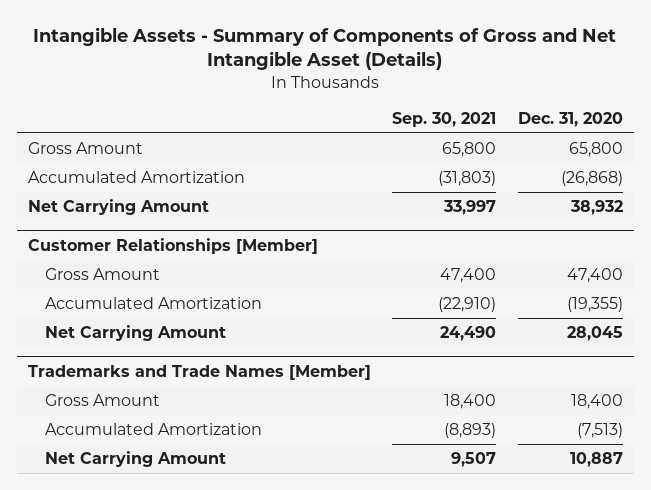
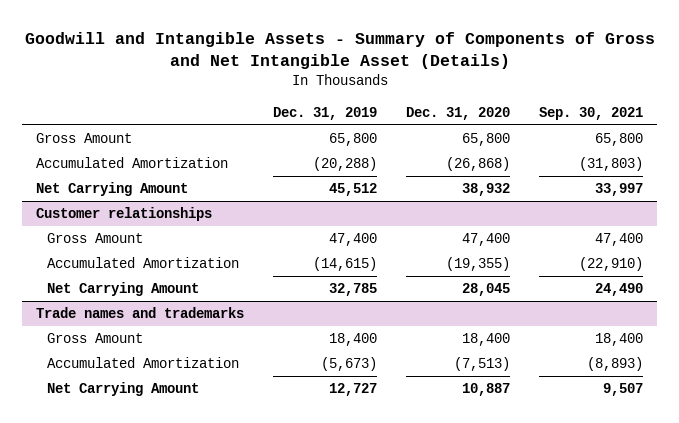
- Intangible Assets - Summary of Components of Gross and Net Intangible Asset (Details)
+ Goodwill and Intangible Assets - Summary of Components of Gross and Net Intangible Asset (Details)
- | Sep. 30, 2021 | Dec. 31, 2020
+ | Dec. 31, 2019 | Dec. 31, 2020 | Sep. 30, 2021
- Customer Relationships [Member]
+ Customer relationships
- Trademarks and Trade Names [Member]
+ Trade names and trademarks

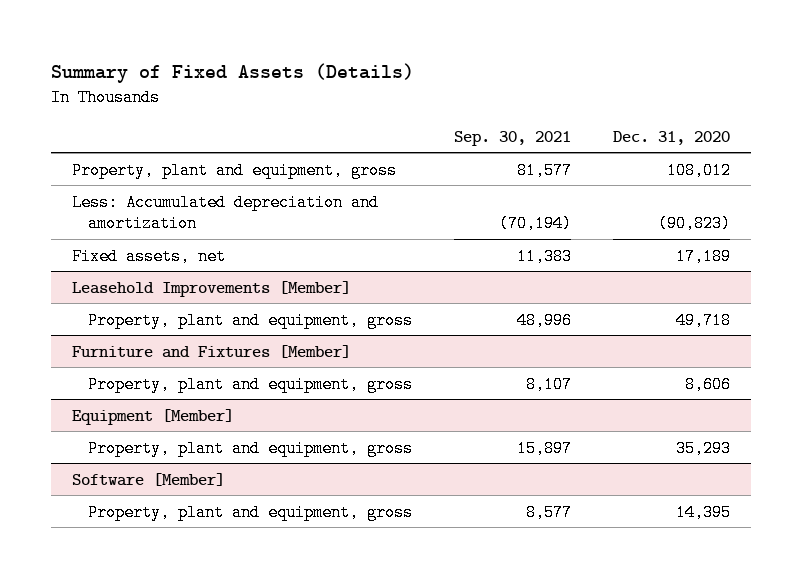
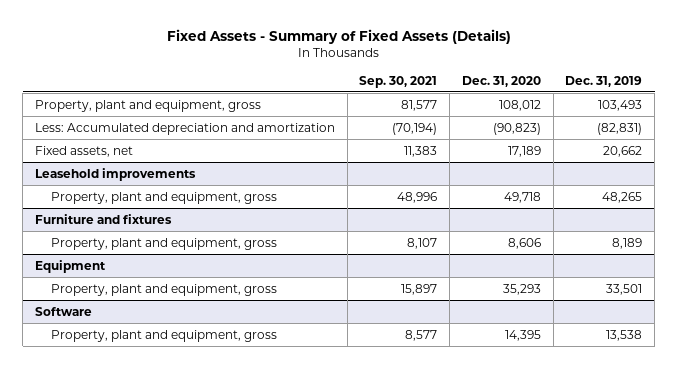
- Summary of Fixed Assets (Details)
+ Fixed Assets - Summary of Fixed Assets (Details)
- | Sep. 30, 2021 | Dec. 31, 2020
+ | Sep. 30, 2021 | Dec. 31, 2020 | Dec. 31, 2019
- Leasehold Improvements [Member]
+ Leasehold improvements
- Furniture and Fixtures [Member]
+ Furniture and fixtures
- Equipment [Member]
+ Equipment
- Software [Member]
+ Software

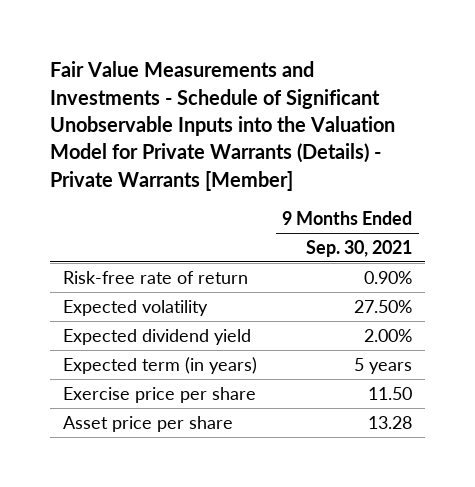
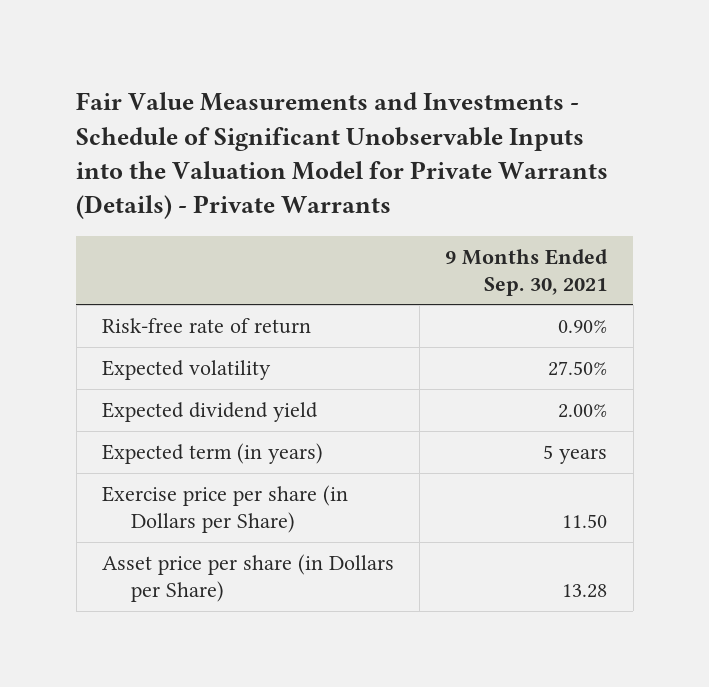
- Fair Value Measurements and Investments - Schedule of Significant Unobservable Inputs into the Valuation Model for Private Warrants (Details) - Private Warrants [Member]
+ Fair Value Measurements and Investments - Schedule of Significant Unobservable Inputs into the Valuation Model for Private Warrants (Details) - Private Warrants
- Exercise price per share | 11.50
- Asset price per share | 13.28
+ Exercise price per share (in Dollars per Share) | 11.50
+ Asset price per share (in Dollars per Share) | 13.28

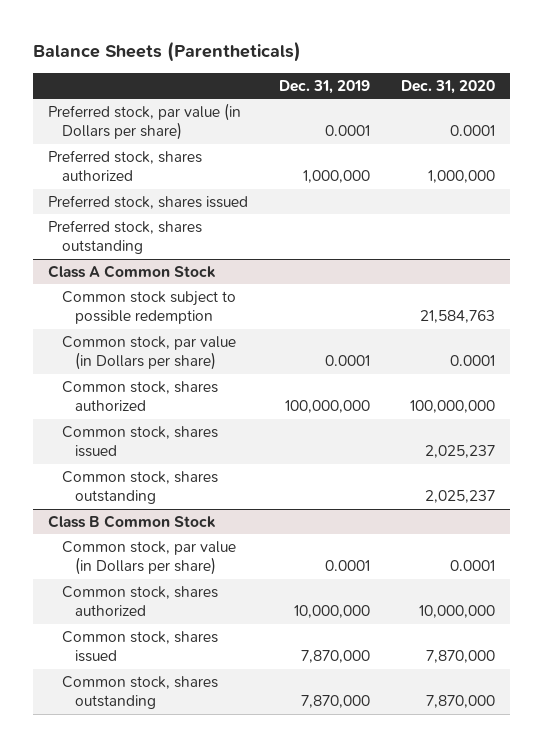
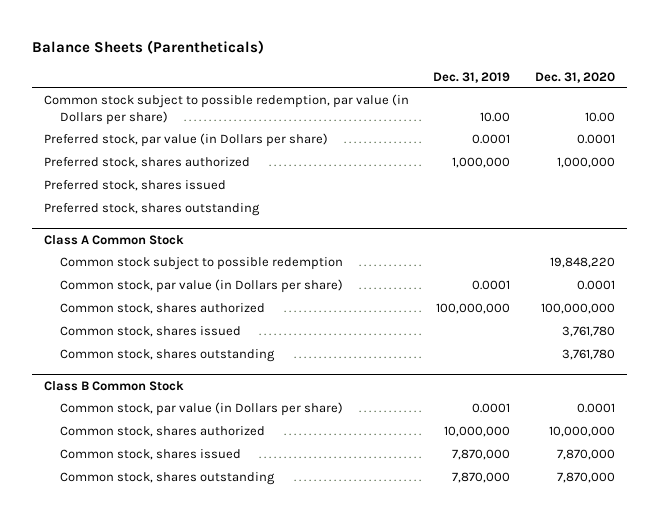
+ Common stock subject to possible redemption, par value (in Dollars per share) | 10.00 | 10.00
@ Class A Common Stock
- Common stock subject to possible redemption | | 21,584,763
+ Common stock subject to possible redemption | | 19,848,220
- Common stock, shares issued | | 2,025,237
- Common stock, shares outstanding | | 2,025,237
+ Common stock, shares issued | | 3,761,780
+ Common stock, shares outstanding | | 3,761,780

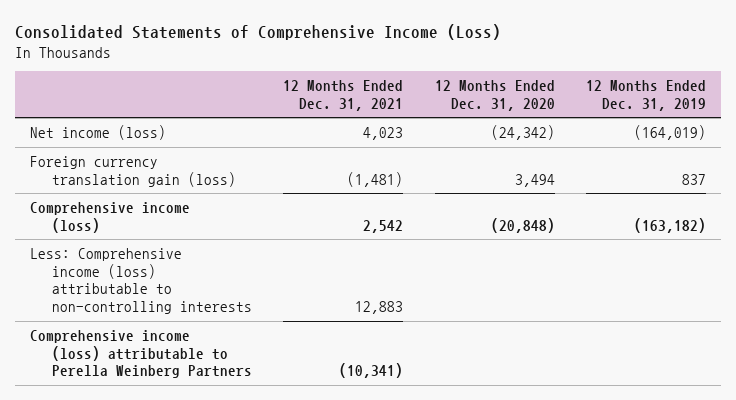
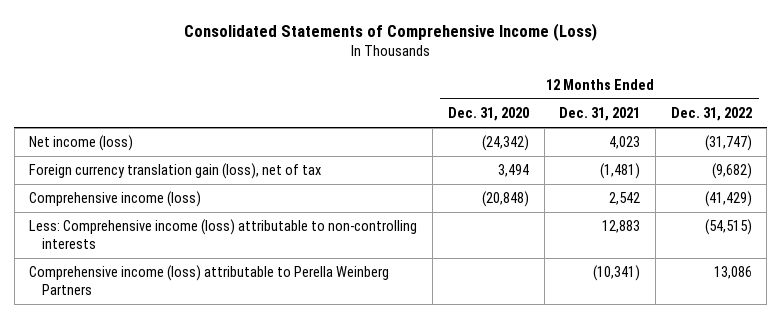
- | 12 Months Ended Dec. 31, 2021 | 12 Months Ended Dec. 31, 2020 | 12 Months Ended Dec. 31, 2019
+ | 12 Months Ended Dec. 31, 2020 | 12 Months Ended Dec. 31, 2021 | 12 Months Ended Dec. 31, 2022
- Foreign currency translation gain (loss) | (1,481) | 3,494 | 837
+ Foreign currency translation gain (loss), net of tax | 3,494 | (1,481) | (9,682)

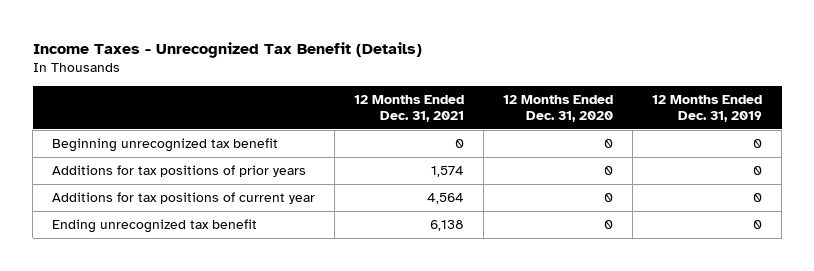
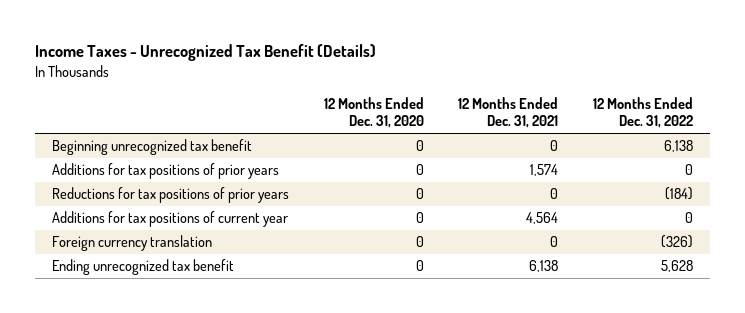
- | 12 Months Ended Dec. 31, 2021 | 12 Months Ended Dec. 31, 2020 | 12 Months Ended Dec. 31, 2019
+ | 12 Months Ended Dec. 31, 2020 | 12 Months Ended Dec. 31, 2021 | 12 Months Ended Dec. 31, 2022
+ Reductions for tax positions of prior years | 0 | 0 | (184)
+ Foreign currency translation | 0 | 0 | (326)

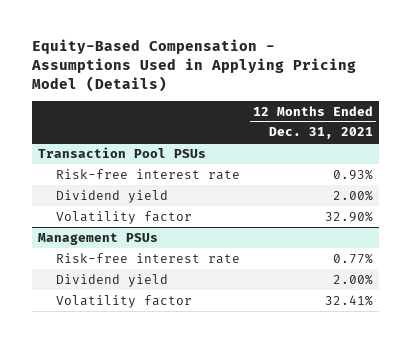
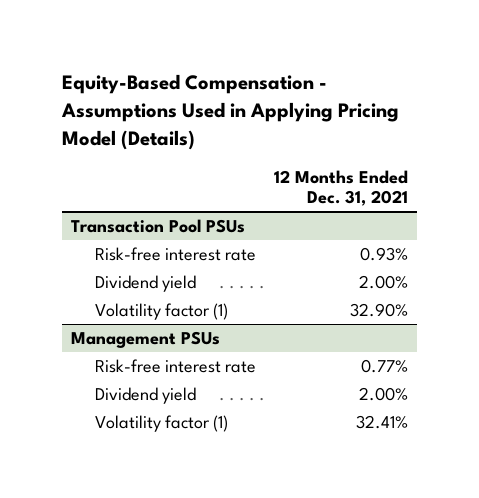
@ Transaction Pool PSUs
- Volatility factor | 32.90%
+ Volatility factor (1) | 32.90%
@ Management PSUs
- Volatility factor | 32.41%
+ Volatility factor (1) | 32.41%

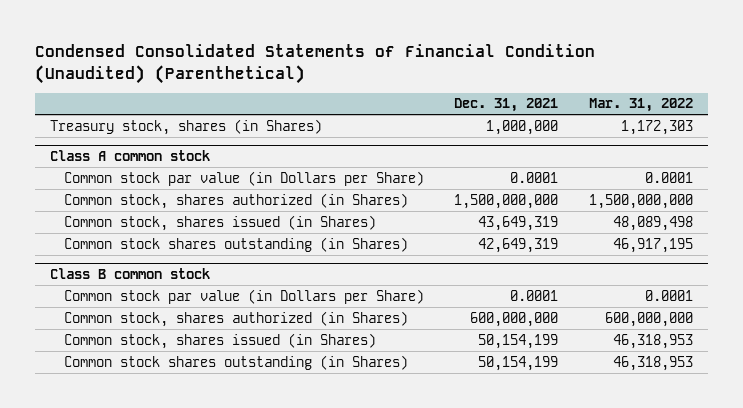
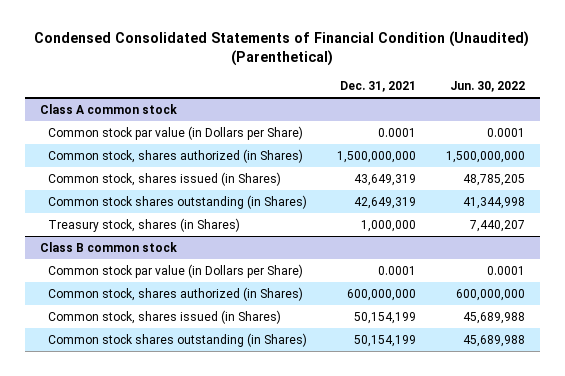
- | Dec. 31, 2021 | Mar. 31, 2022
+ | Dec. 31, 2021 | Jun. 30, 2022
- Treasury stock, shares (in Shares) | 1,000,000 | 1,172,303
@ Class A common stock
+ Treasury stock, shares (in Shares) | 1,000,000 | 7,440,207

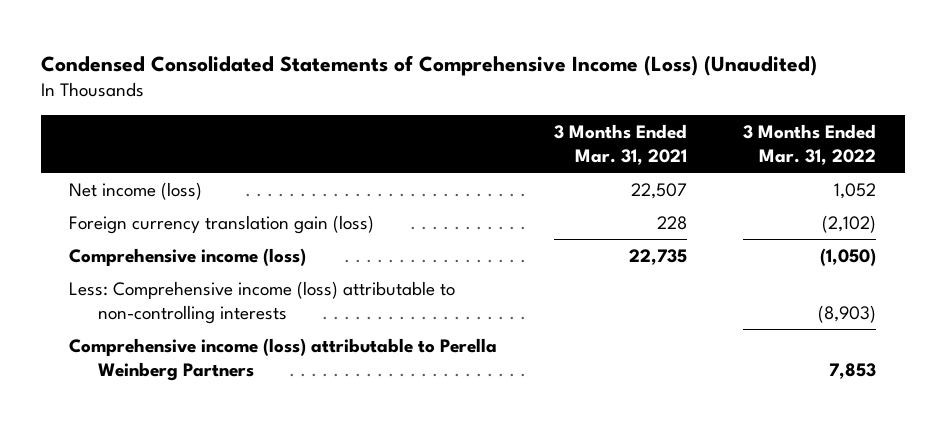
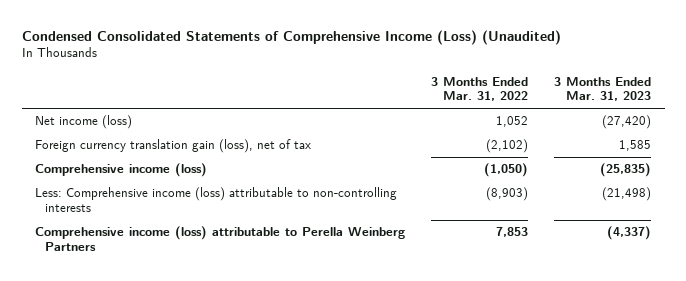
- | 3 Months Ended Mar. 31, 2021 | 3 Months Ended Mar. 31, 2022
+ | 3 Months Ended Mar. 31, 2022 | 3 Months Ended Mar. 31, 2023
- Foreign currency translation gain (loss) | 228 | (2,102)
+ Foreign currency translation gain (loss), net of tax | (2,102) | 1,585

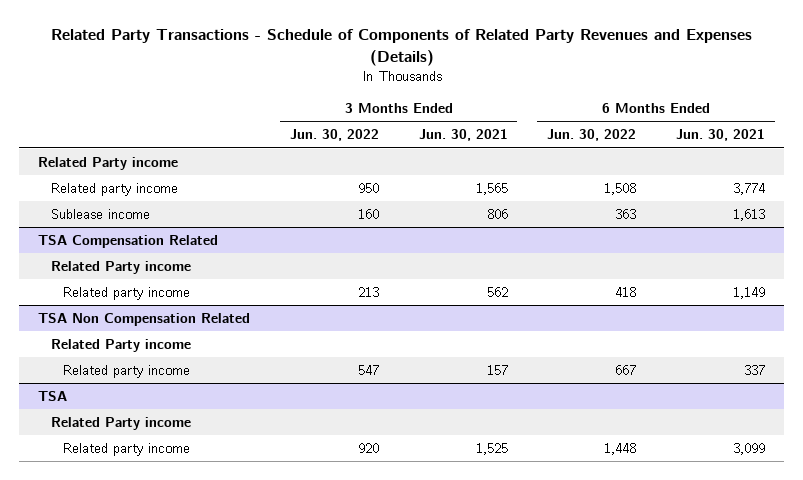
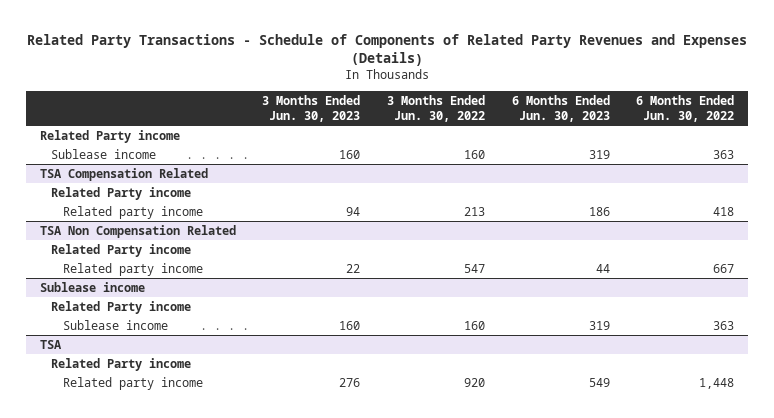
- | 3 Months Ended Jun. 30, 2022 | 3 Months Ended Jun. 30, 2021 | 6 Months Ended Jun. 30, 2022 | 6 Months Ended Jun. 30, 2021
+ | 3 Months Ended Jun. 30, 2023 | 3 Months Ended Jun. 30, 2022 | 6 Months Ended Jun. 30, 2023 | 6 Months Ended Jun. 30, 2022
- Related party income | 950 | 1,565 | 1,508 | 3,774
+ Sublease income
+ Related Party income
+ Sublease income | 160 | 160 | 319 | 363

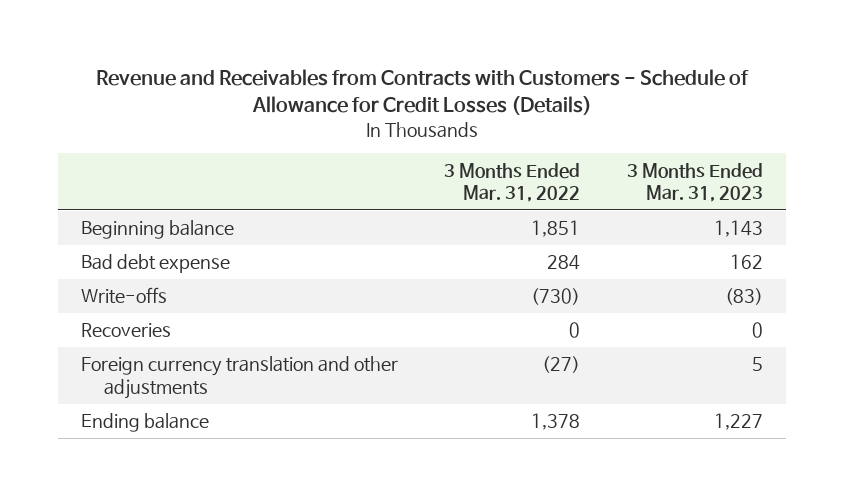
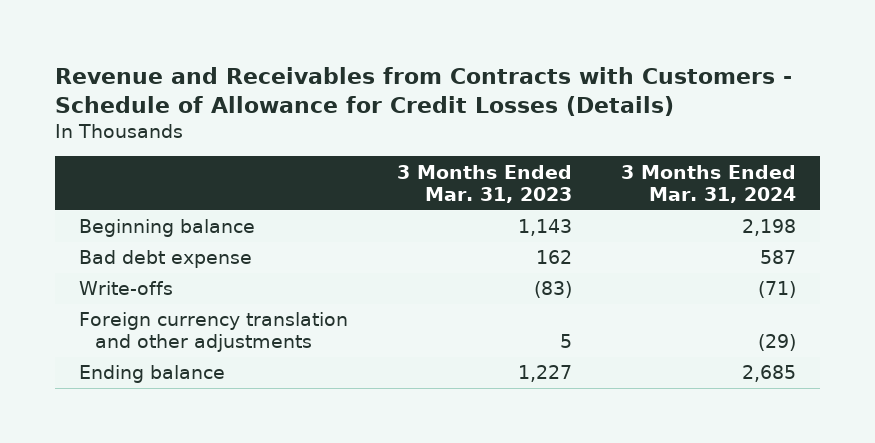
- | 3 Months Ended Mar. 31, 2022 | 3 Months Ended Mar. 31, 2023
+ | 3 Months Ended Mar. 31, 2023 | 3 Months Ended Mar. 31, 2024
- Recoveries | 0 | 0

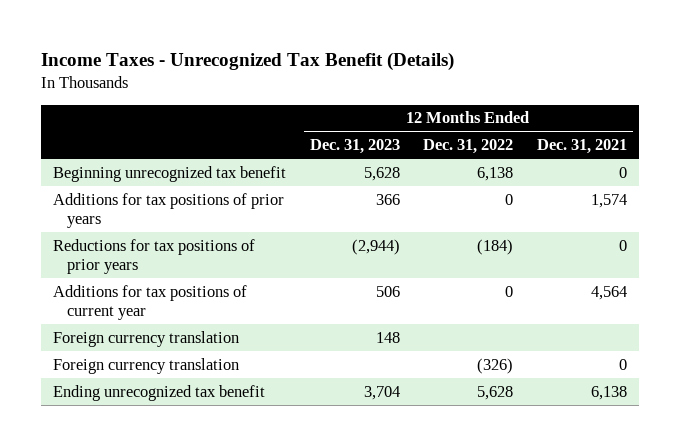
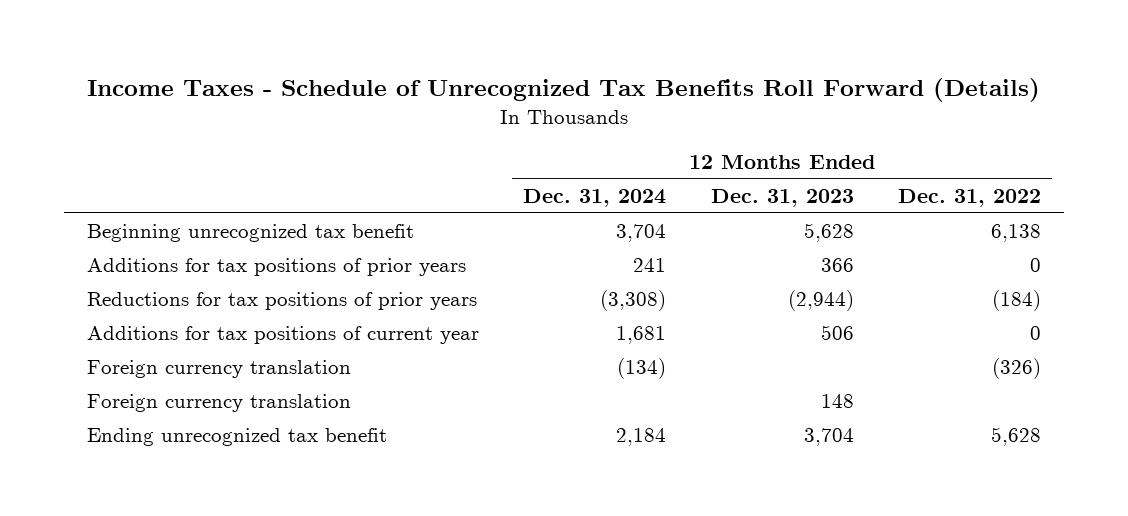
- Income Taxes - Unrecognized Tax Benefit (Details)
+ Income Taxes - Schedule of Unrecognized Tax Benefits Roll Forward (Details)
- | 12 Months Ended Dec. 31, 2023 | 12 Months Ended Dec. 31, 2022 | 12 Months Ended Dec. 31, 2021
+ | 12 Months Ended Dec. 31, 2024 | 12 Months Ended Dec. 31, 2023 | 12 Months Ended Dec. 31, 2022
moved down: Foreign currency translation | | 148 |

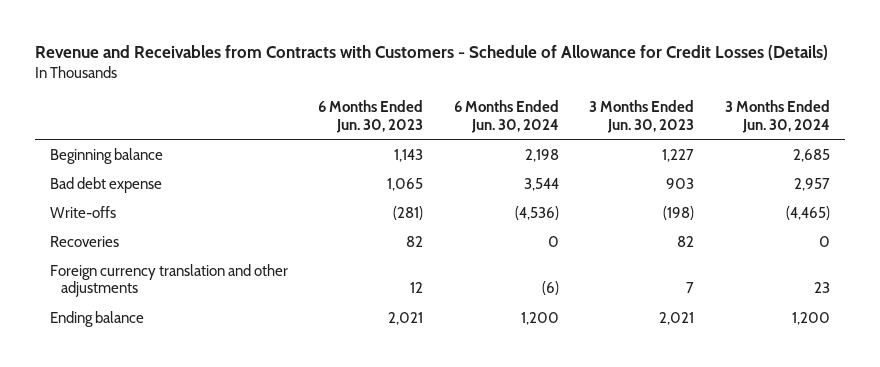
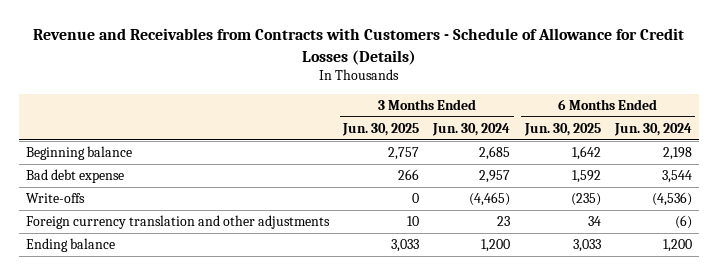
- | 6 Months Ended Jun. 30, 2023 | 6 Months Ended Jun. 30, 2024 | 3 Months Ended Jun. 30, 2023 | 3 Months Ended Jun. 30, 2024
+ | 3 Months Ended Jun. 30, 2025 | 3 Months Ended Jun. 30, 2024 | 6 Months Ended Jun. 30, 2025 | 6 Months Ended Jun. 30, 2024
- Recoveries | 82 | 0 | 82 | 0

